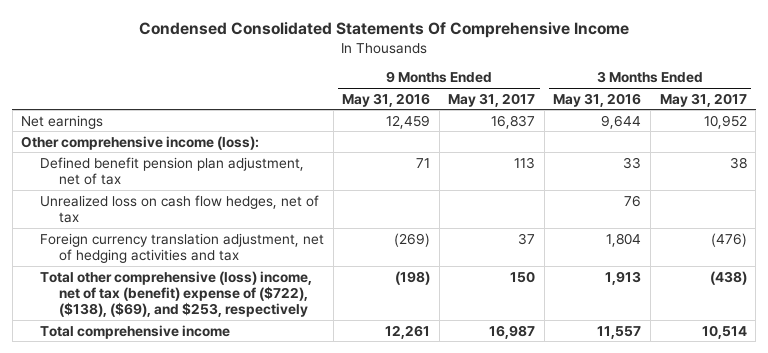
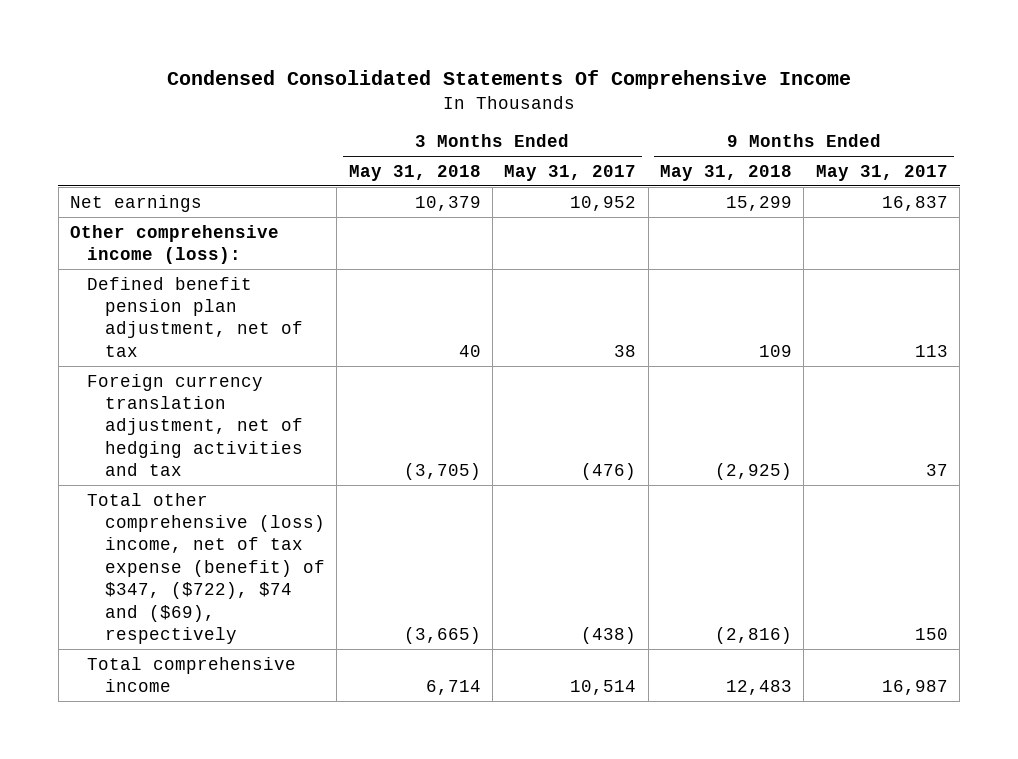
- | 9 Months Ended May 31, 2016 | 9 Months Ended May 31, 2017 | 3 Months Ended May 31, 2016 | 3 Months Ended May 31, 2017
+ | 3 Months Ended May 31, 2018 | 3 Months Ended May 31, 2017 | 9 Months Ended May 31, 2018 | 9 Months Ended May 31, 2017
- Unrealized loss on cash flow hedges, net of tax | | | 76 |
- Total other comprehensive (loss) income, net of tax (benefit) expense of ($722), ($138), ($69), and $253, respectively | (198) | 150 | 1,913 | (438)
+ Total other comprehensive (loss) income, net of tax expense (benefit) of $347, ($722), $74 and ($69), respectively | (3,665) | (438) | (2,816) | 150

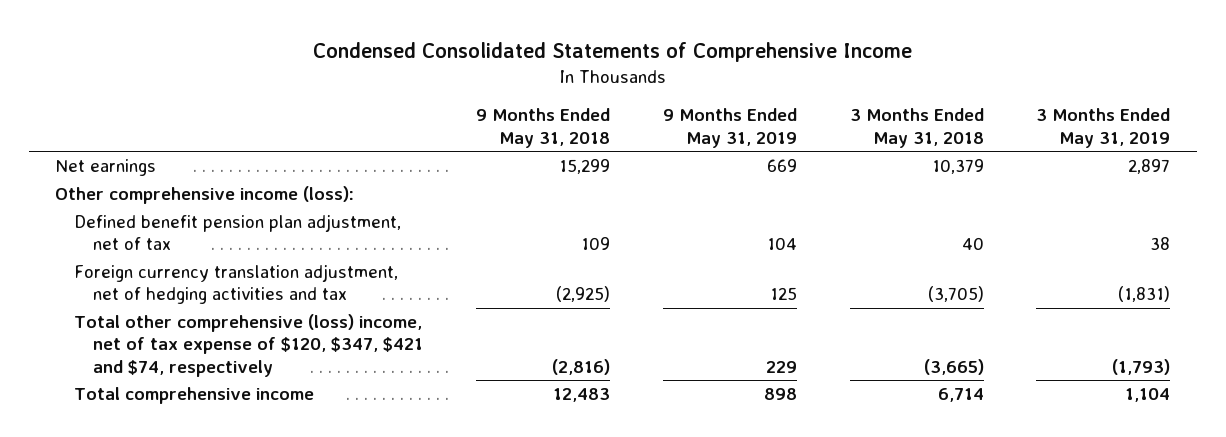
- Condensed Consolidated Statements Of Comprehensive Income
+ Condensed Consolidated Statements of Comprehensive Income
- | 3 Months Ended May 31, 2018 | 3 Months Ended May 31, 2017 | 9 Months Ended May 31, 2018 | 9 Months Ended May 31, 2017
+ | 9 Months Ended May 31, 2018 | 9 Months Ended May 31, 2019 | 3 Months Ended May 31, 2018 | 3 Months Ended May 31, 2019
- Total other comprehensive (loss) income, net of tax expense (benefit) of $347, ($722), $74 and ($69), respectively | (3,665) | (438) | (2,816) | 150
+ Total other comprehensive (loss) income, net of tax expense of $120, $347, $421 and $74, respectively | (2,816) | 229 | (3,665) | (1,793)

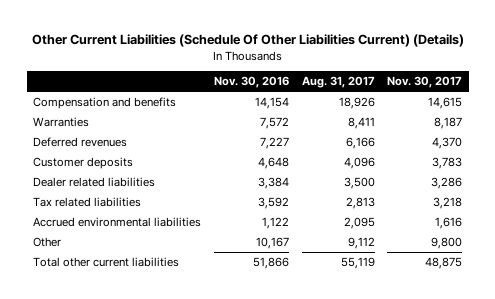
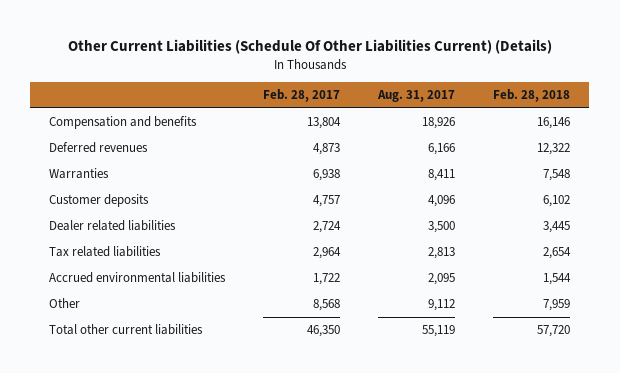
- | Nov. 30, 2016 | Aug. 31, 2017 | Nov. 30, 2017
+ | Feb. 28, 2017 | Aug. 31, 2017 | Feb. 28, 2018
moved down: Warranties | 6,938 | 8,411 | 7,548

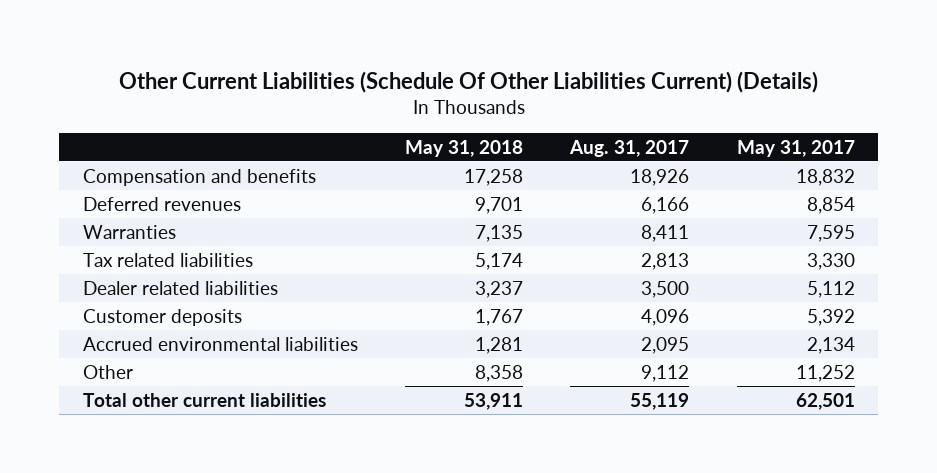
- | Feb. 28, 2017 | Aug. 31, 2017 | Feb. 28, 2018
+ | May 31, 2018 | Aug. 31, 2017 | May 31, 2017
moved down: Dealer related liabilities | 3,237 | 3,500 | 5,112
moved down: Customer deposits | 1,767 | 4,096 | 5,392

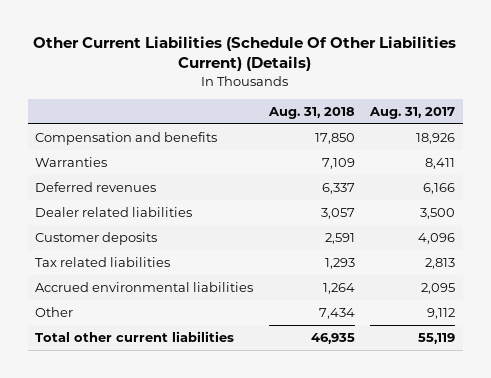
- | May 31, 2018 | Aug. 31, 2017 | May 31, 2017
+ | Aug. 31, 2018 | Aug. 31, 2017
moved down: Deferred revenues | 6,337 | 6,166
moved down: Tax related liabilities | 1,293 | 2,813

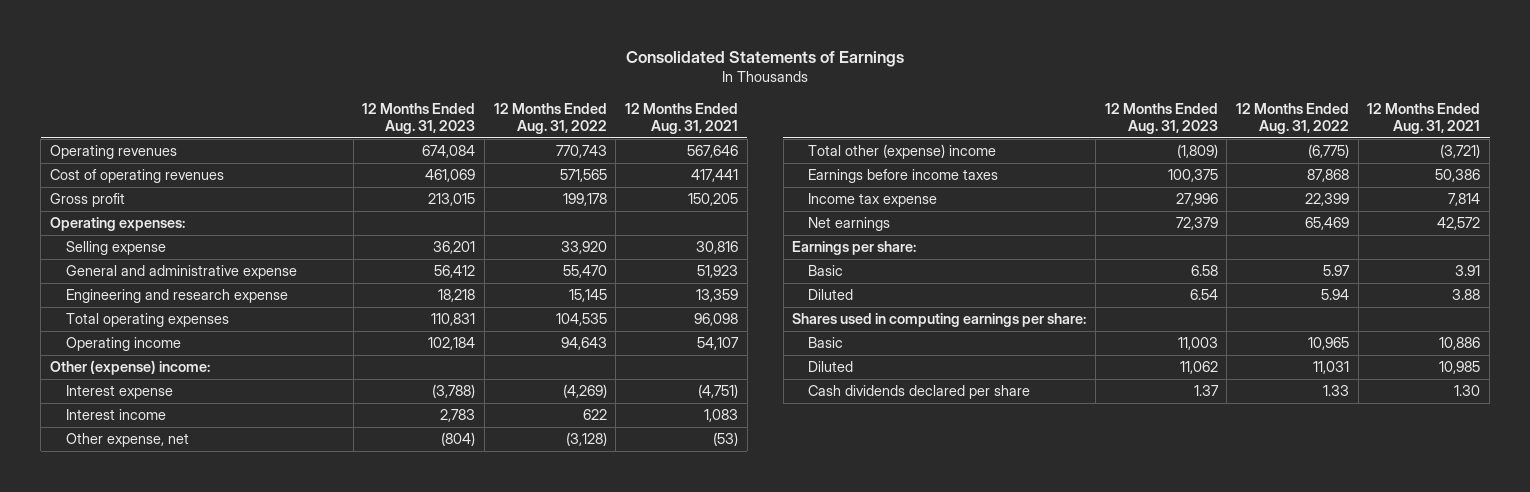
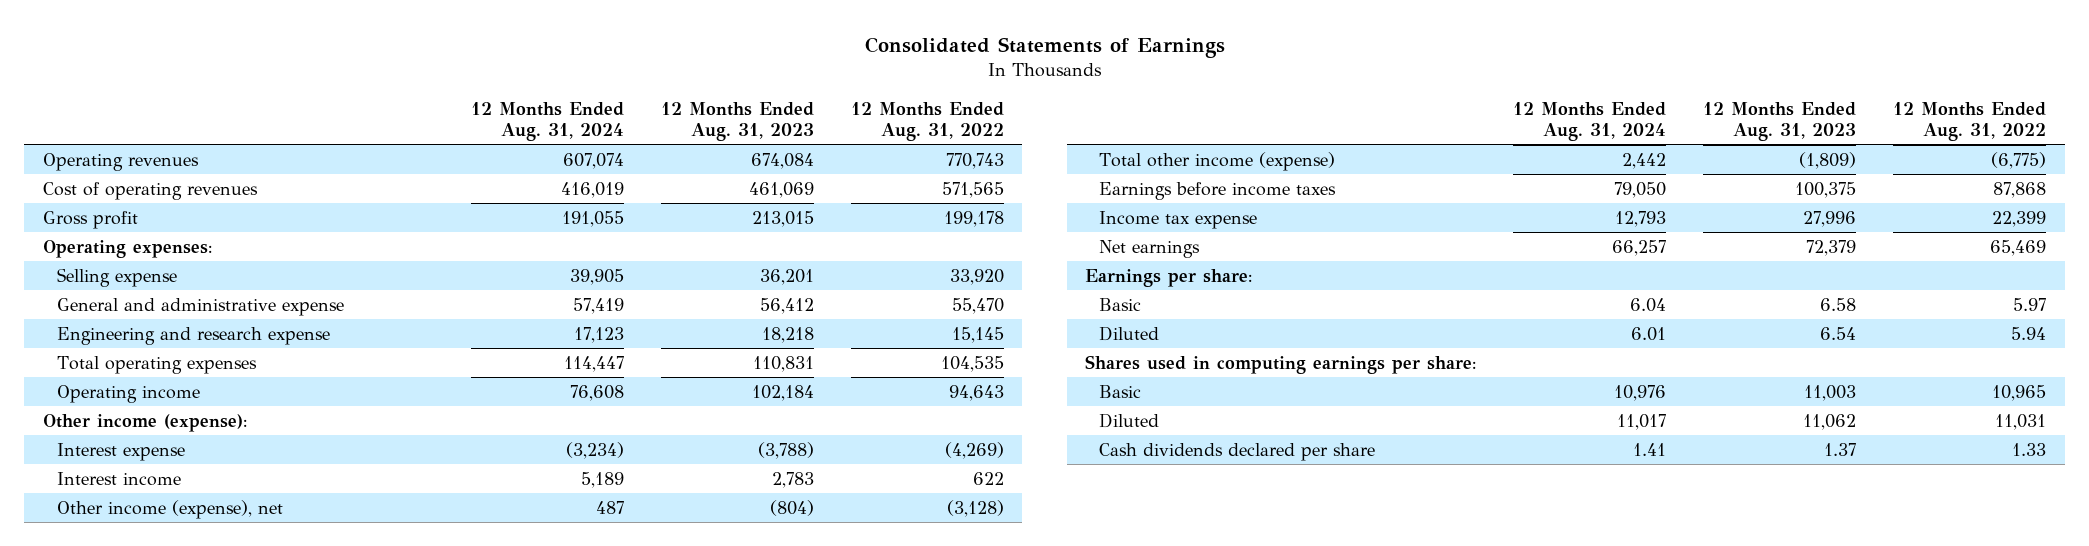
- | 12 Months Ended Aug. 31, 2023 | 12 Months Ended Aug. 31, 2022 | 12 Months Ended Aug. 31, 2021
+ | 12 Months Ended Aug. 31, 2024 | 12 Months Ended Aug. 31, 2023 | 12 Months Ended Aug. 31, 2022
- Other (expense) income:
+ Other income (expense):
- Other expense, net | (804) | (3,128) | (53)
- Total other (expense) income | (1,809) | (6,775) | (3,721)
+ Other income (expense), net | 487 | (804) | (3,128)
+ Total other income (expense) | 2,442 | (1,809) | (6,775)

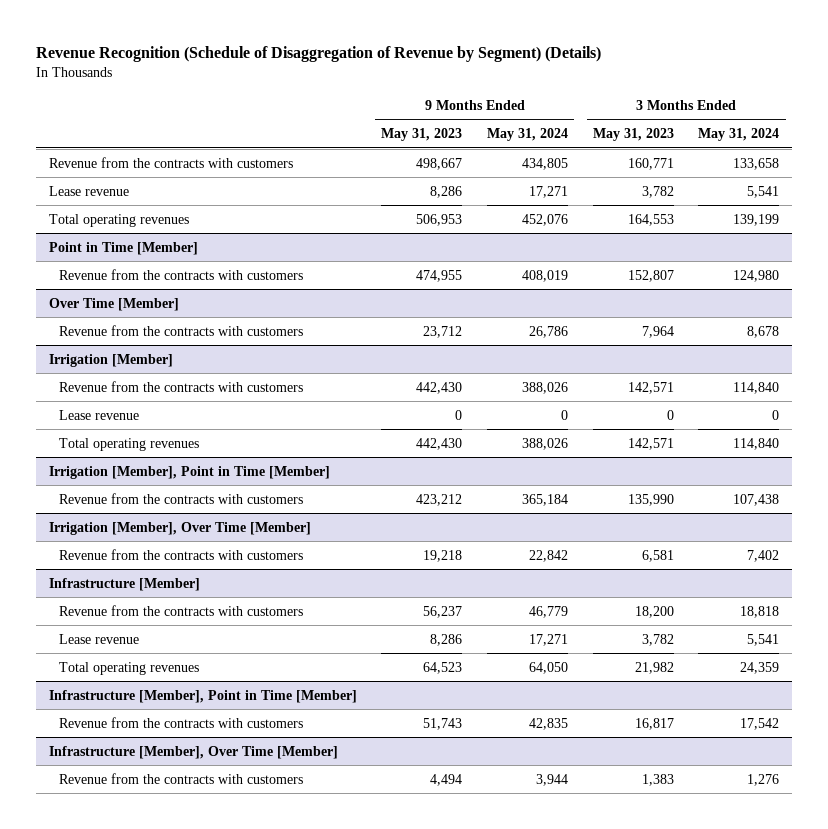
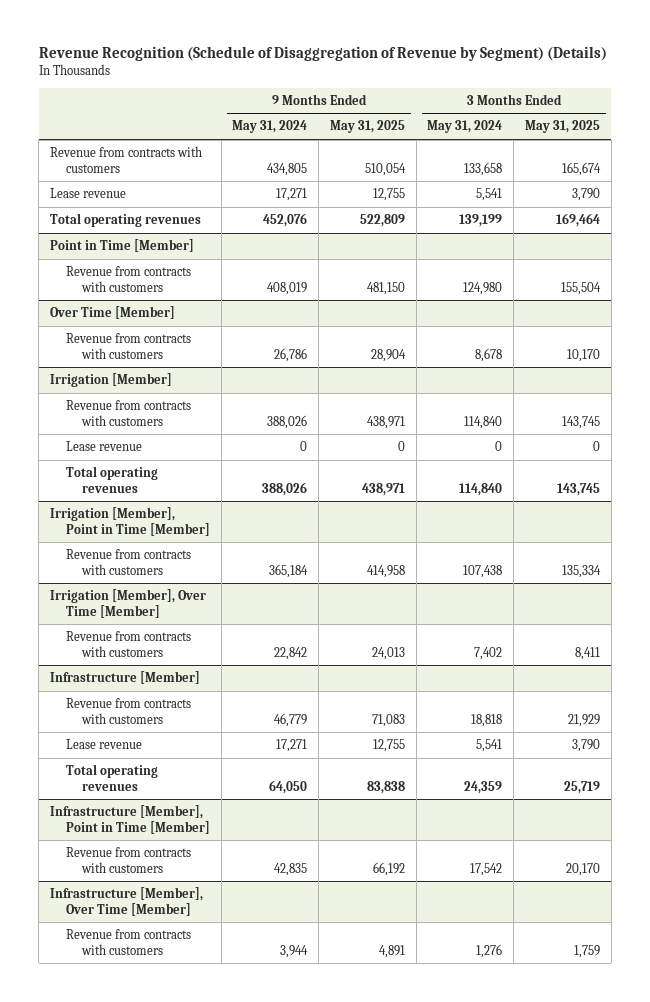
- | 9 Months Ended May 31, 2023 | 9 Months Ended May 31, 2024 | 3 Months Ended May 31, 2023 | 3 Months Ended May 31, 2024
+ | 9 Months Ended May 31, 2024 | 9 Months Ended May 31, 2025 | 3 Months Ended May 31, 2024 | 3 Months Ended May 31, 2025
- Revenue from the contracts with customers | 498,667 | 434,805 | 160,771 | 133,658
+ Revenue from contracts with customers | 434,805 | 510,054 | 133,658 | 165,674
@ Point in Time [Member]
- Revenue from the contracts with customers | 474,955 | 408,019 | 152,807 | 124,980
+ Revenue from contracts with customers | 408,019 | 481,150 | 124,980 | 155,504
@ Over Time [Member]
- Revenue from the contracts with customers | 23,712 | 26,786 | 7,964 | 8,678
+ Revenue from contracts with customers | 26,786 | 28,904 | 8,678 | 10,170
@ Irrigation [Member]
- Revenue from the contracts with customers | 442,430 | 388,026 | 142,571 | 114,840
+ Revenue from contracts with customers | 388,026 | 438,971 | 114,840 | 143,745
@ Irrigation [Member], Point in Time [Member]
- Revenue from the contracts with customers | 423,212 | 365,184 | 135,990 | 107,438
+ Revenue from contracts with customers | 365,184 | 414,958 | 107,438 | 135,334
@ Irrigation [Member], Over Time [Member]
- Revenue from the contracts with customers | 19,218 | 22,842 | 6,581 | 7,402
+ Revenue from contracts with customers | 22,842 | 24,013 | 7,402 | 8,411
@ Infrastructure [Member]
- Revenue from the contracts with customers | 56,237 | 46,779 | 18,200 | 18,818
+ Revenue from contracts with customers | 46,779 | 71,083 | 18,818 | 21,929
@ Infrastructure [Member], Point in Time [Member]
- Revenue from the contracts with customers | 51,743 | 42,835 | 16,817 | 17,542
+ Revenue from contracts with customers | 42,835 | 66,192 | 17,542 | 20,170
@ Infrastructure [Member], Over Time [Member]
- Revenue from the contracts with customers | 4,494 | 3,944 | 1,383 | 1,276
+ Revenue from contracts with customers | 3,944 | 4,891 | 1,276 | 1,759

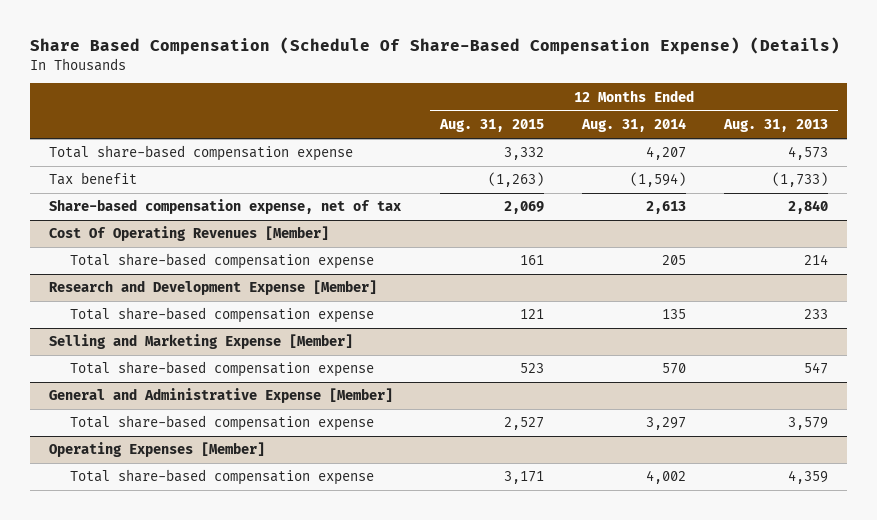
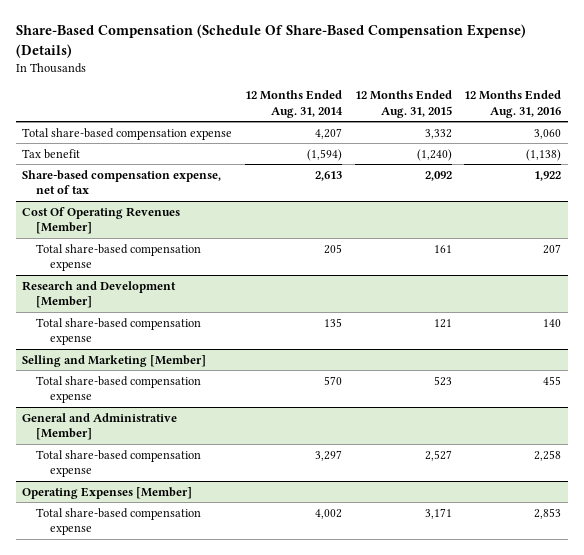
- Share Based Compensation (Schedule Of Share-Based Compensation Expense) (Details)
+ Share-Based Compensation (Schedule Of Share-Based Compensation Expense) (Details)
- | 12 Months Ended Aug. 31, 2015 | 12 Months Ended Aug. 31, 2014 | 12 Months Ended Aug. 31, 2013
+ | 12 Months Ended Aug. 31, 2014 | 12 Months Ended Aug. 31, 2015 | 12 Months Ended Aug. 31, 2016
- Tax benefit | (1,263) | (1,594) | (1,733)
- Share-based compensation expense, net of tax | 2,069 | 2,613 | 2,840
+ Tax benefit | (1,594) | (1,240) | (1,138)
+ Share-based compensation expense, net of tax | 2,613 | 2,092 | 1,922
- Research and Development Expense [Member]
+ Research and Development [Member]
- Selling and Marketing Expense [Member]
+ Selling and Marketing [Member]
- General and Administrative Expense [Member]
+ General and Administrative [Member]

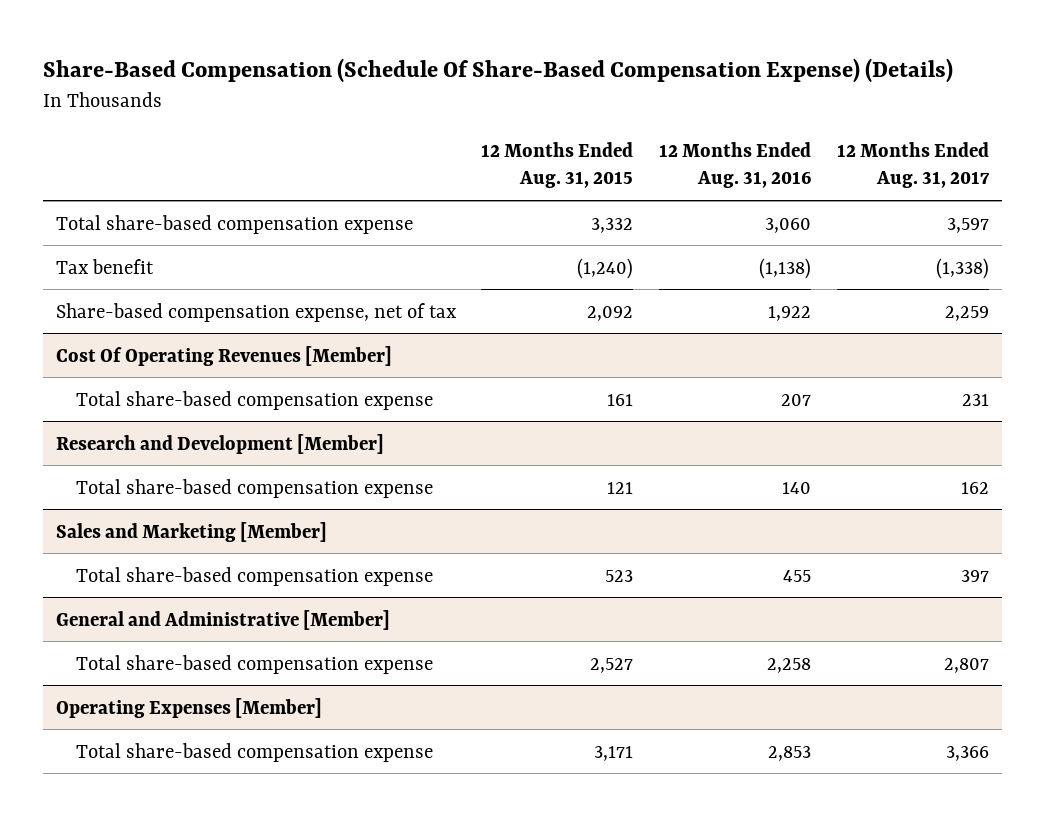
- | 12 Months Ended Aug. 31, 2014 | 12 Months Ended Aug. 31, 2015 | 12 Months Ended Aug. 31, 2016
+ | 12 Months Ended Aug. 31, 2015 | 12 Months Ended Aug. 31, 2016 | 12 Months Ended Aug. 31, 2017
- Selling and Marketing [Member]
+ Sales and Marketing [Member]

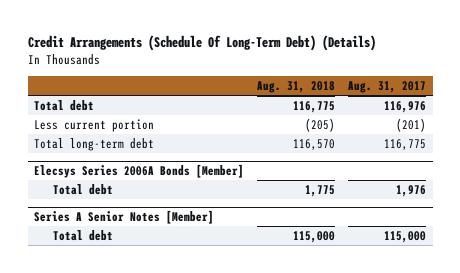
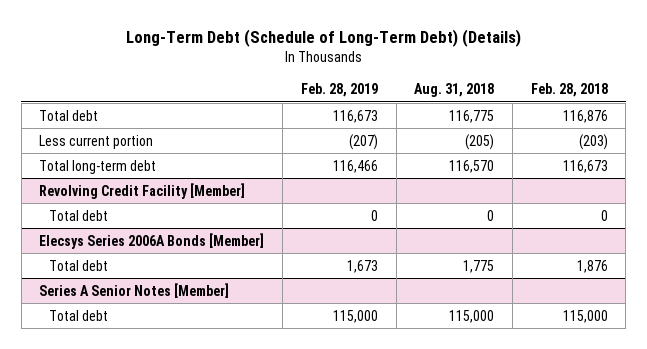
- Credit Arrangements (Schedule Of Long-Term Debt) (Details)
+ Long-Term Debt (Schedule of Long-Term Debt) (Details)
- | Aug. 31, 2018 | Aug. 31, 2017
+ | Feb. 28, 2019 | Aug. 31, 2018 | Feb. 28, 2018
+ Revolving Credit Facility [Member]
+ Total debt | 0 | 0 | 0

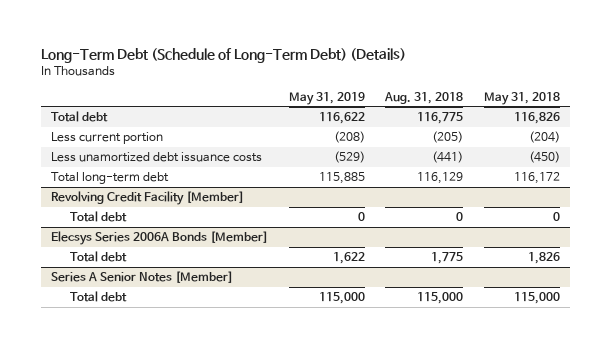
- | Feb. 28, 2019 | Aug. 31, 2018 | Feb. 28, 2018
+ | May 31, 2019 | Aug. 31, 2018 | May 31, 2018
- Total long-term debt | 116,466 | 116,570 | 116,673
+ Less unamortized debt issuance costs | (529) | (441) | (450)
+ Total long-term debt | 115,885 | 116,129 | 116,172

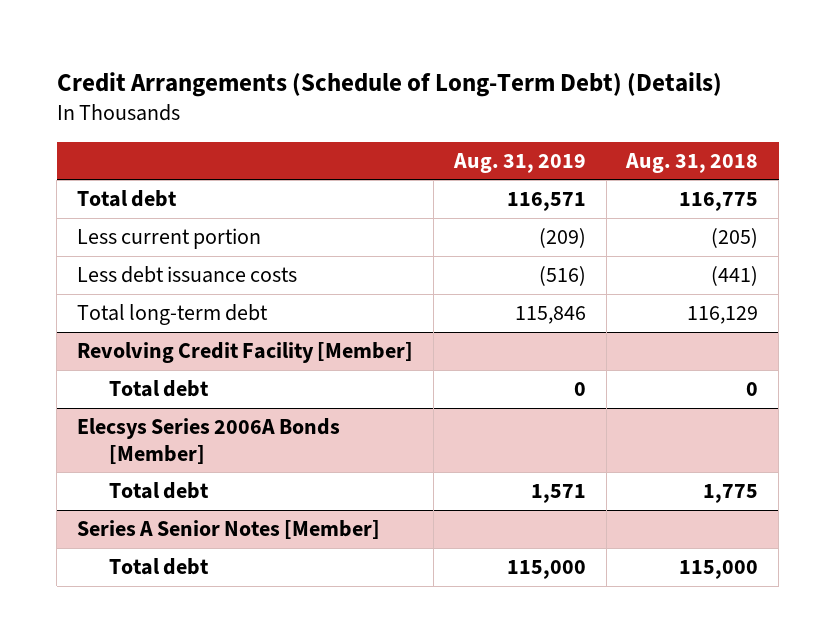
- Long-Term Debt (Schedule of Long-Term Debt) (Details)
+ Credit Arrangements (Schedule of Long-Term Debt) (Details)
- | May 31, 2019 | Aug. 31, 2018 | May 31, 2018
+ | Aug. 31, 2019 | Aug. 31, 2018
- Less unamortized debt issuance costs | (529) | (441) | (450)
+ Less debt issuance costs | (516) | (441)

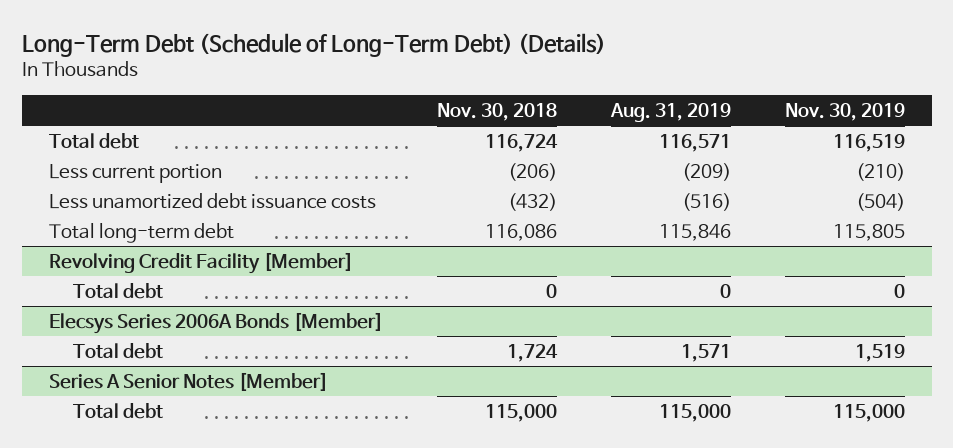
- Credit Arrangements (Schedule of Long-Term Debt) (Details)
+ Long-Term Debt (Schedule of Long-Term Debt) (Details)
- | Aug. 31, 2019 | Aug. 31, 2018
+ | Nov. 30, 2018 | Aug. 31, 2019 | Nov. 30, 2019
- Less debt issuance costs | (516) | (441)
+ Less unamortized debt issuance costs | (432) | (516) | (504)

